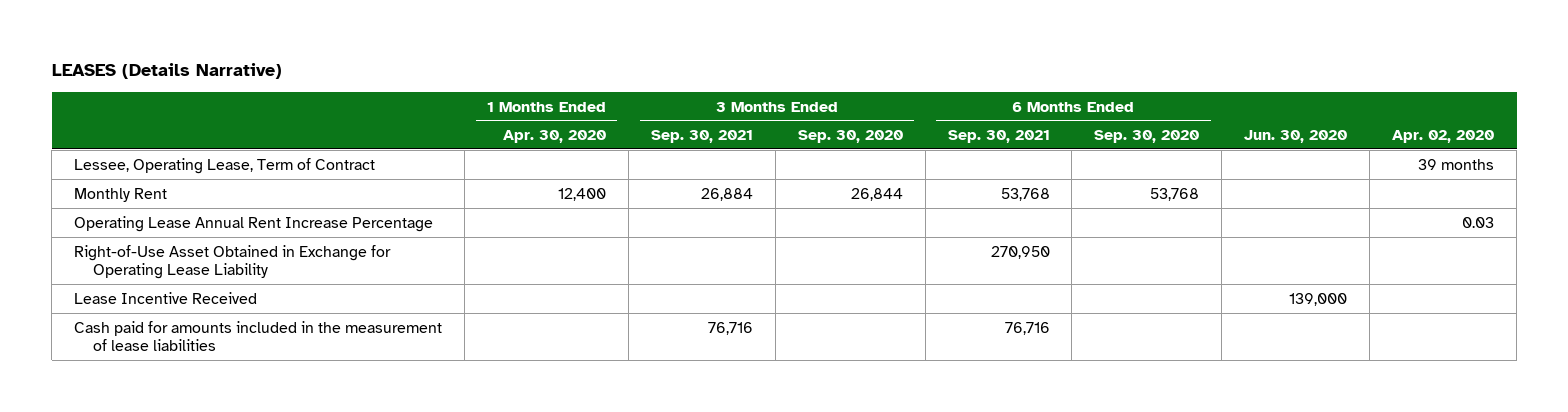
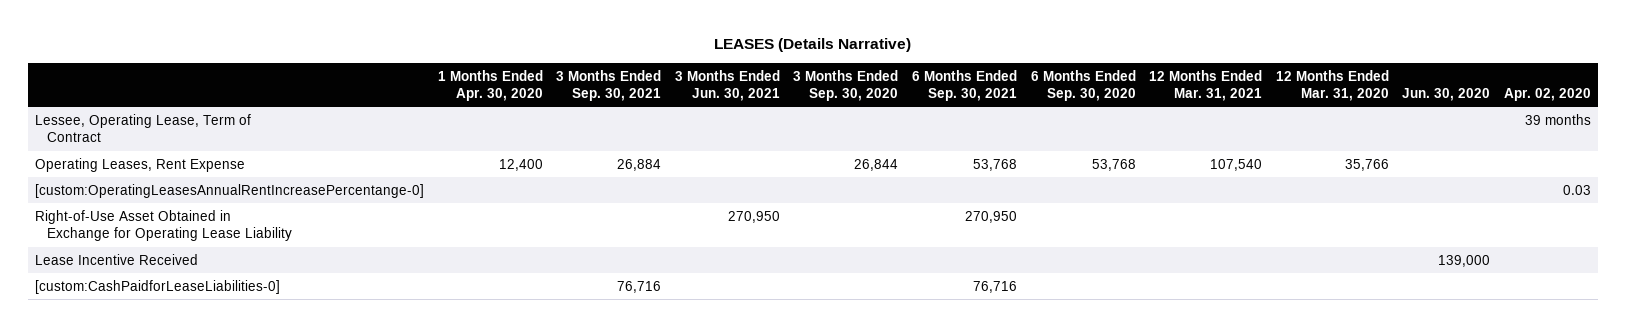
- | 1 Months Ended Apr. 30, 2020 | 3 Months Ended Sep. 30, 2021 | 3 Months Ended Sep. 30, 2020 | 6 Months Ended Sep. 30, 2021 | 6 Months Ended Sep. 30, 2020 | Jun. 30, 2020 | Apr. 02, 2020
+ | 1 Months Ended Apr. 30, 2020 | 3 Months Ended Sep. 30, 2021 | 3 Months Ended Jun. 30, 2021 | 3 Months Ended Sep. 30, 2020 | 6 Months Ended Sep. 30, 2021 | 6 Months Ended Sep. 30, 2020 | 12 Months Ended Mar. 31, 2021 | 12 Months Ended Mar. 31, 2020 | Jun. 30, 2020 | Apr. 02, 2020
- Monthly Rent | 12,400 | 26,884 | 26,844 | 53,768 | 53,768 | |
- Operating Lease Annual Rent Increase Percentage | | | | | | | 0.03
+ Operating Leases, Rent Expense | 12,400 | 26,884 | | 26,844 | 53,768 | 53,768 | 107,540 | 35,766 | |
+ [custom:OperatingLeasesAnnualRentIncreasePercentange-0] | | | | | | | | | | 0.03
- Cash paid for amounts included in the measurement of lease liabilities | | 76,716 | | 76,716 | | |
+ [custom:CashPaidforLeaseLiabilities-0] | | 76,716 | | | 76,716 | | | | |

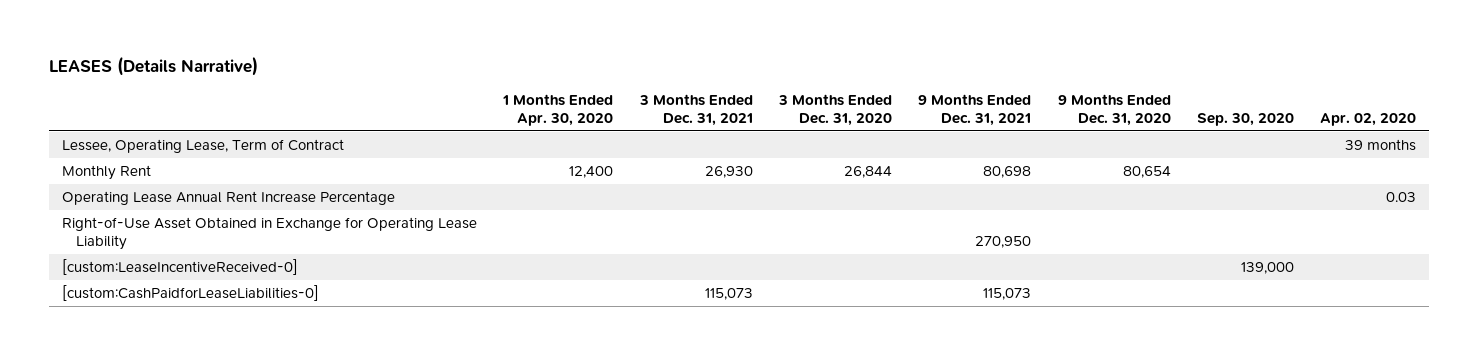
- | 1 Months Ended Apr. 30, 2020 | 3 Months Ended Sep. 30, 2021 | 3 Months Ended Jun. 30, 2021 | 3 Months Ended Sep. 30, 2020 | 6 Months Ended Sep. 30, 2021 | 6 Months Ended Sep. 30, 2020 | 12 Months Ended Mar. 31, 2021 | 12 Months Ended Mar. 31, 2020 | Jun. 30, 2020 | Apr. 02, 2020
+ | 1 Months Ended Apr. 30, 2020 | 3 Months Ended Dec. 31, 2021 | 3 Months Ended Dec. 31, 2020 | 9 Months Ended Dec. 31, 2021 | 9 Months Ended Dec. 31, 2020 | Sep. 30, 2020 | Apr. 02, 2020
- Operating Leases, Rent Expense | 12,400 | 26,884 | | 26,844 | 53,768 | 53,768 | 107,540 | 35,766 | |
- [custom:OperatingLeasesAnnualRentIncreasePercentange-0] | | | | | | | | | | 0.03
+ Monthly Rent | 12,400 | 26,930 | 26,844 | 80,698 | 80,654 | |
+ Operating Lease Annual Rent Increase Percentage | | | | | | | 0.03
- Lease Incentive Received | | | | | | | | | 139,000 |
+ [custom:LeaseIncentiveReceived-0] | | | | | | 139,000 |

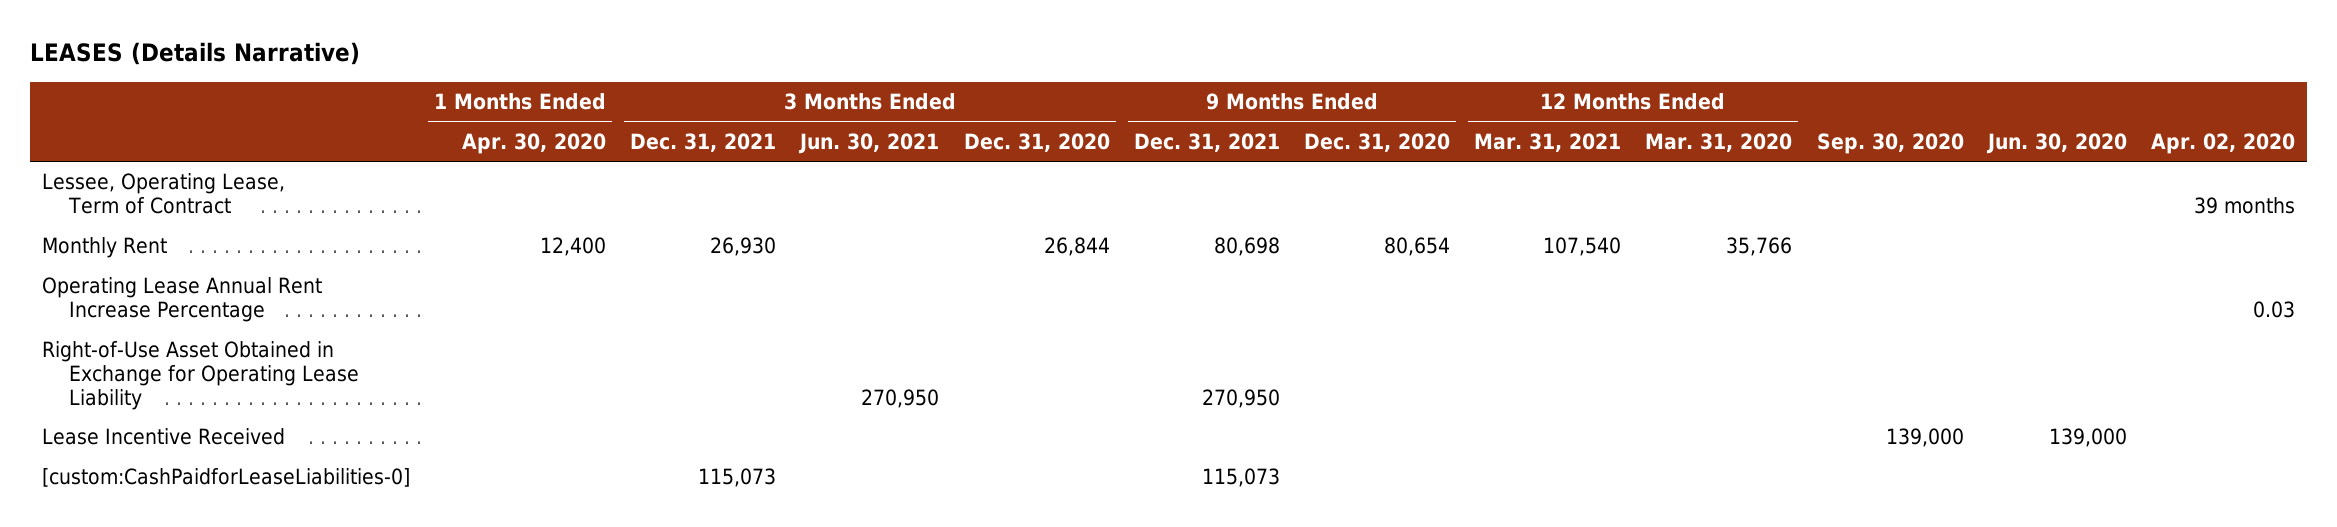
- | 1 Months Ended Apr. 30, 2020 | 3 Months Ended Dec. 31, 2021 | 3 Months Ended Dec. 31, 2020 | 9 Months Ended Dec. 31, 2021 | 9 Months Ended Dec. 31, 2020 | Sep. 30, 2020 | Apr. 02, 2020
+ | 1 Months Ended Apr. 30, 2020 | 3 Months Ended Dec. 31, 2021 | 3 Months Ended Jun. 30, 2021 | 3 Months Ended Dec. 31, 2020 | 9 Months Ended Dec. 31, 2021 | 9 Months Ended Dec. 31, 2020 | 12 Months Ended Mar. 31, 2021 | 12 Months Ended Mar. 31, 2020 | Sep. 30, 2020 | Jun. 30, 2020 | Apr. 02, 2020
- [custom:LeaseIncentiveReceived-0] | | | | | | 139,000 |
+ Lease Incentive Received | | | | | | | | | 139,000 | 139,000 |

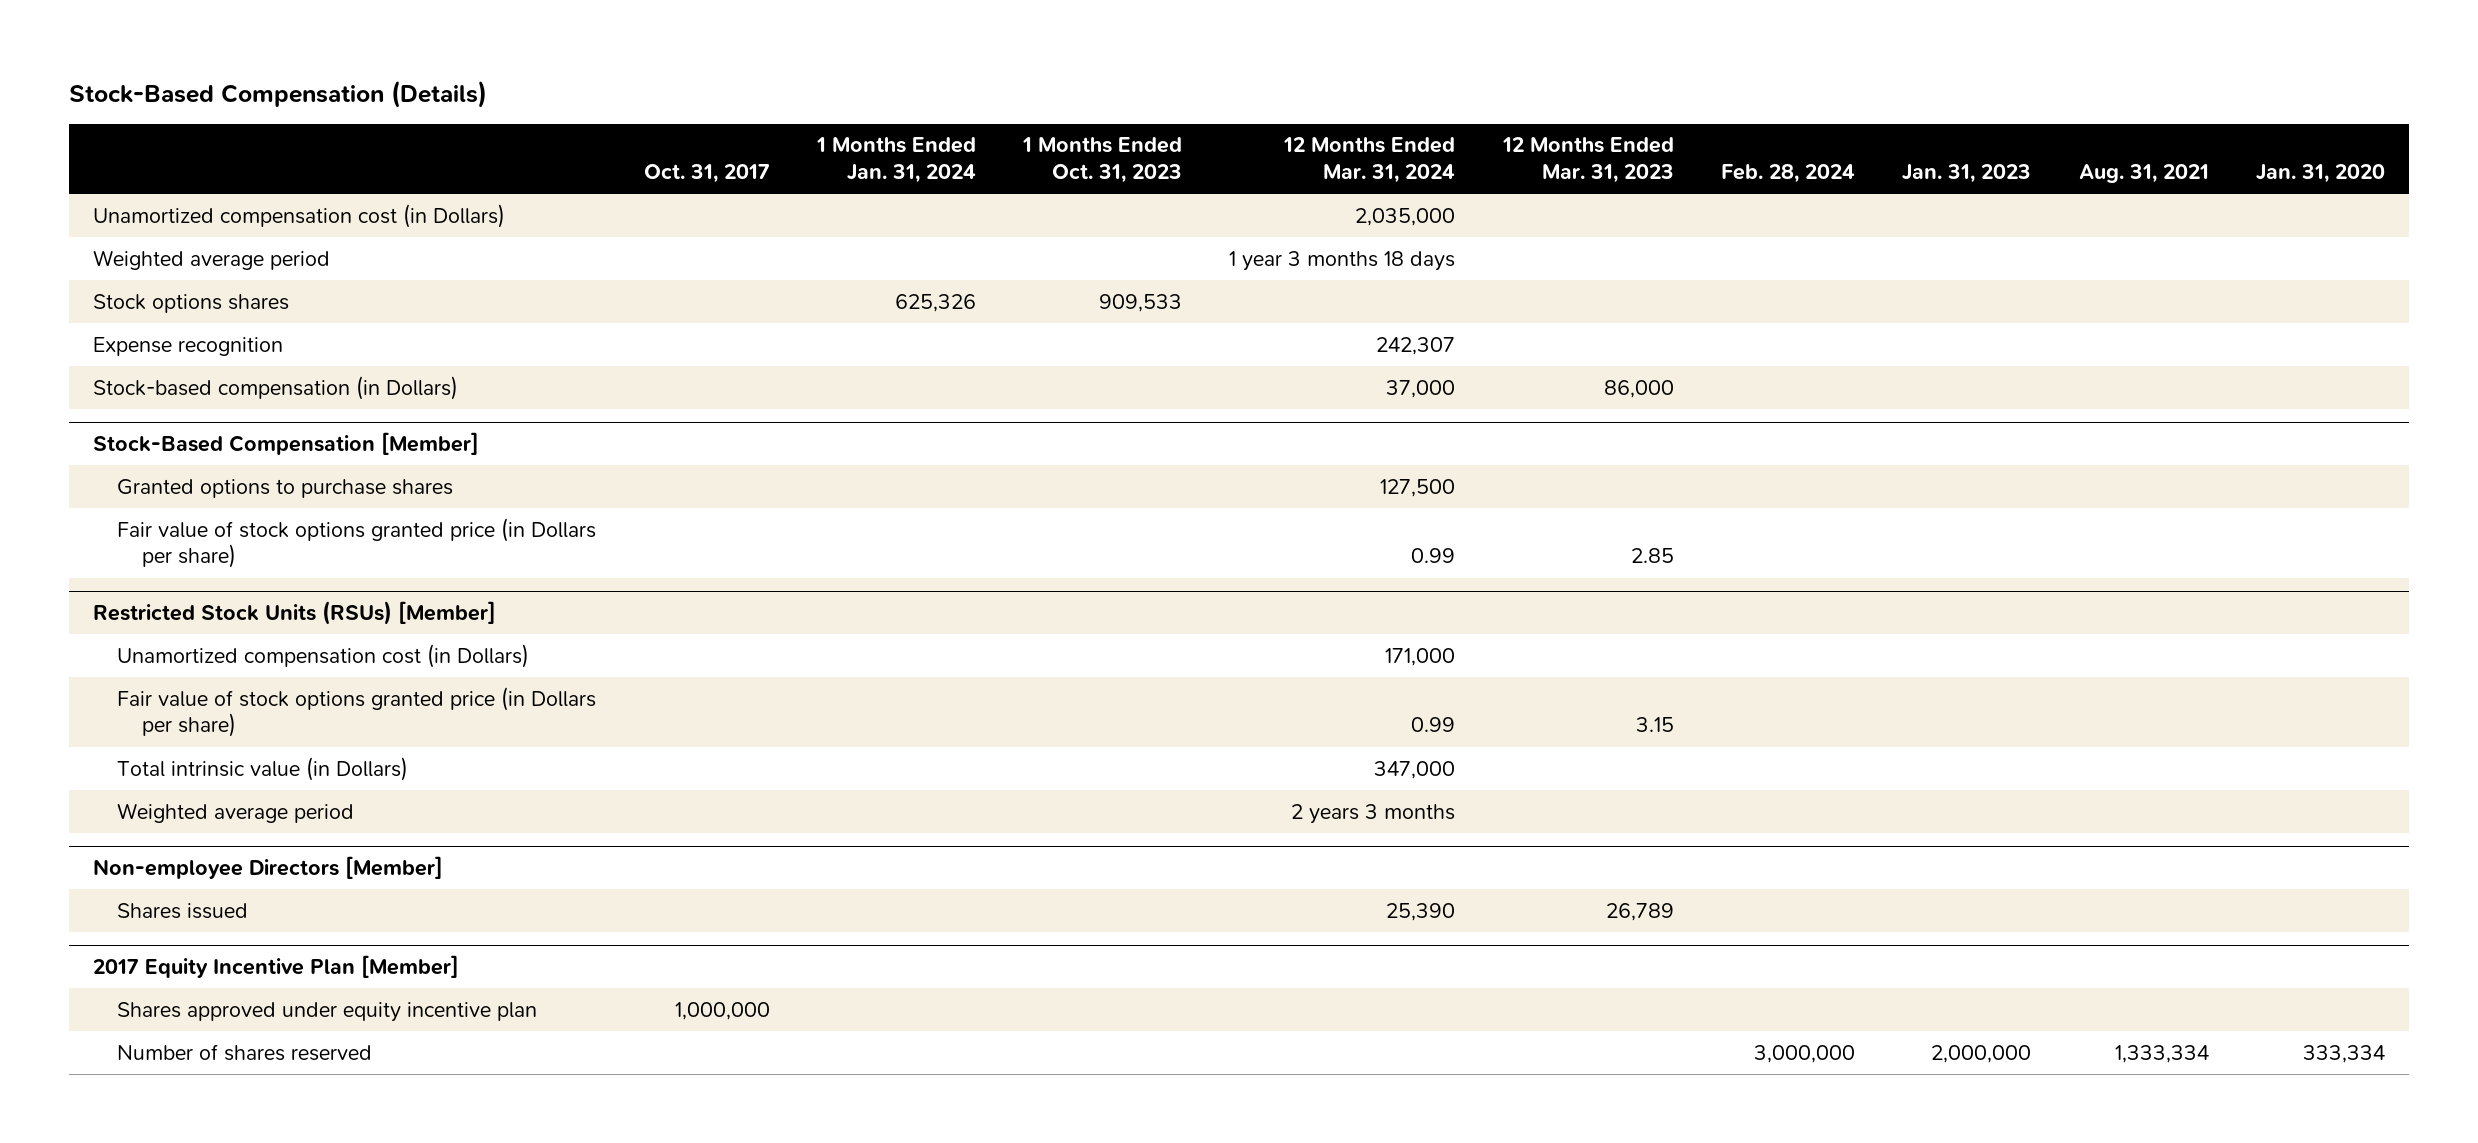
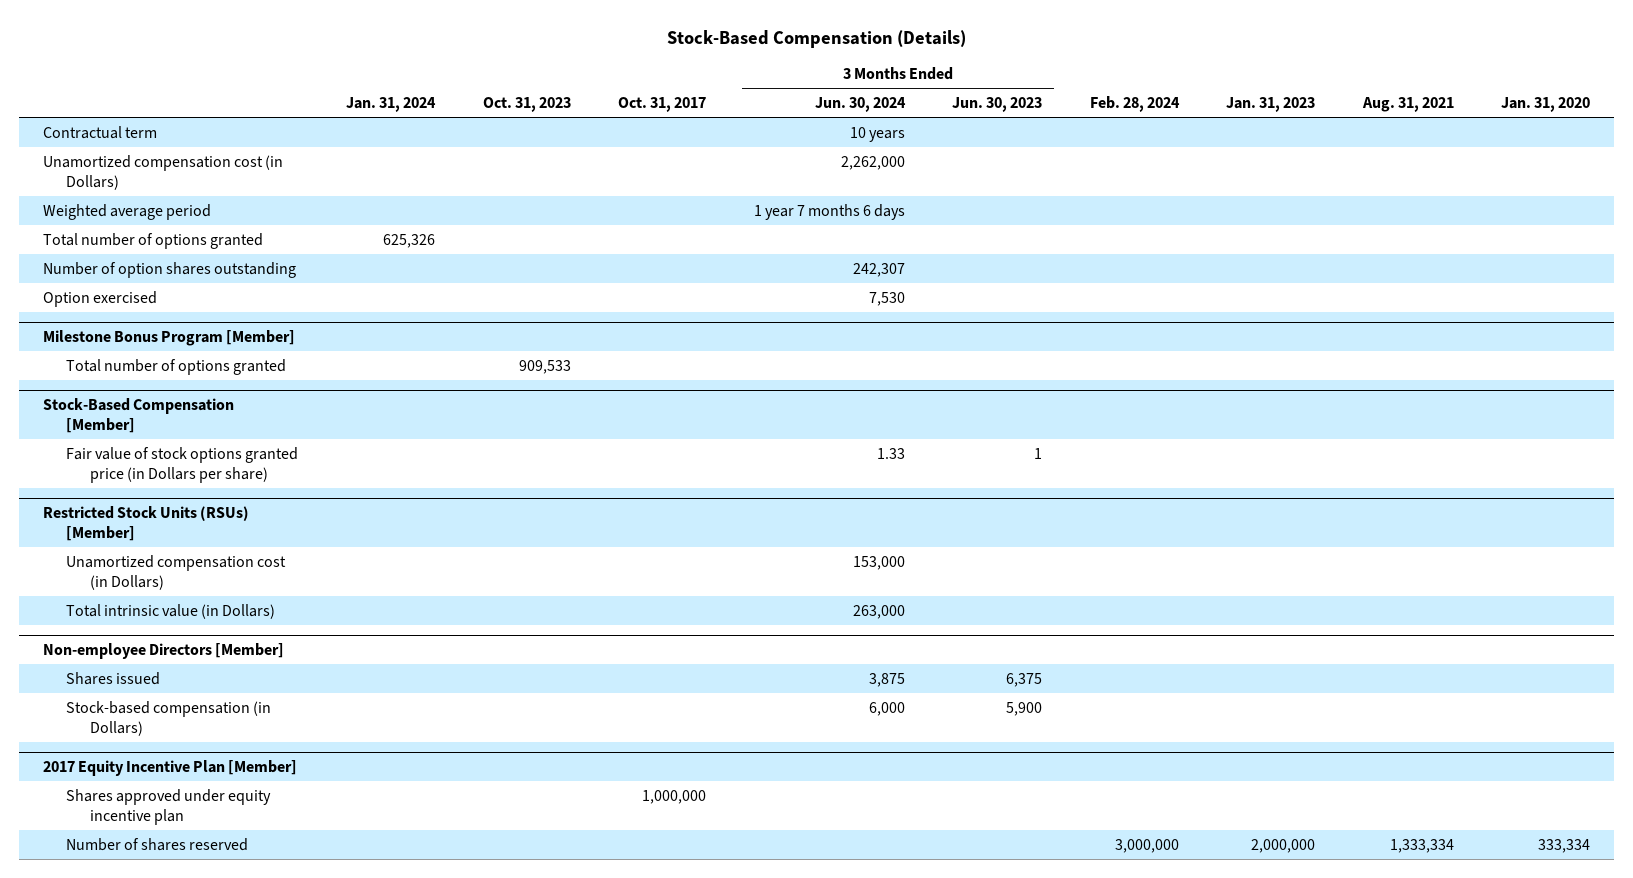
- | Oct. 31, 2017 | 1 Months Ended Jan. 31, 2024 | 1 Months Ended Oct. 31, 2023 | 12 Months Ended Mar. 31, 2024 | 12 Months Ended Mar. 31, 2023 | Feb. 28, 2024 | Jan. 31, 2023 | Aug. 31, 2021 | Jan. 31, 2020
+ | Jan. 31, 2024 | Oct. 31, 2023 | Oct. 31, 2017 | 3 Months Ended Jun. 30, 2024 | 3 Months Ended Jun. 30, 2023 | Feb. 28, 2024 | Jan. 31, 2023 | Aug. 31, 2021 | Jan. 31, 2020
+ Contractual term | | | | 10 years | | | | |
- Stock options shares | | 625,326 | 909,533 | | | | | |
- Expense recognition | | | | 242,307 | | | | |
- Stock-based compensation (in Dollars) | | | | 37,000 | 86,000 | | | |
+ Total number of options granted | 625,326 | | | | | | | |
+ Number of option shares outstanding | | | | 242,307 | | | | |
+ Option exercised | | | | 7,530 | | | | |
+ Milestone Bonus Program [Member]
+ Total number of options granted | | 909,533 | | | | | | |
@ Stock-Based Compensation [Member]
- Granted options to purchase shares | | | | 127,500 | | | | |
@ Restricted Stock Units (RSUs) [Member]
- Fair value of stock options granted price (in Dollars per share) | | | | 0.99 | 3.15 | | | |
- Weighted average period | | | | 2 years 3 months | | | | |
@ Non-employee Directors [Member]
+ Stock-based compensation (in Dollars) | | | | 6,000 | 5,900 | | | |

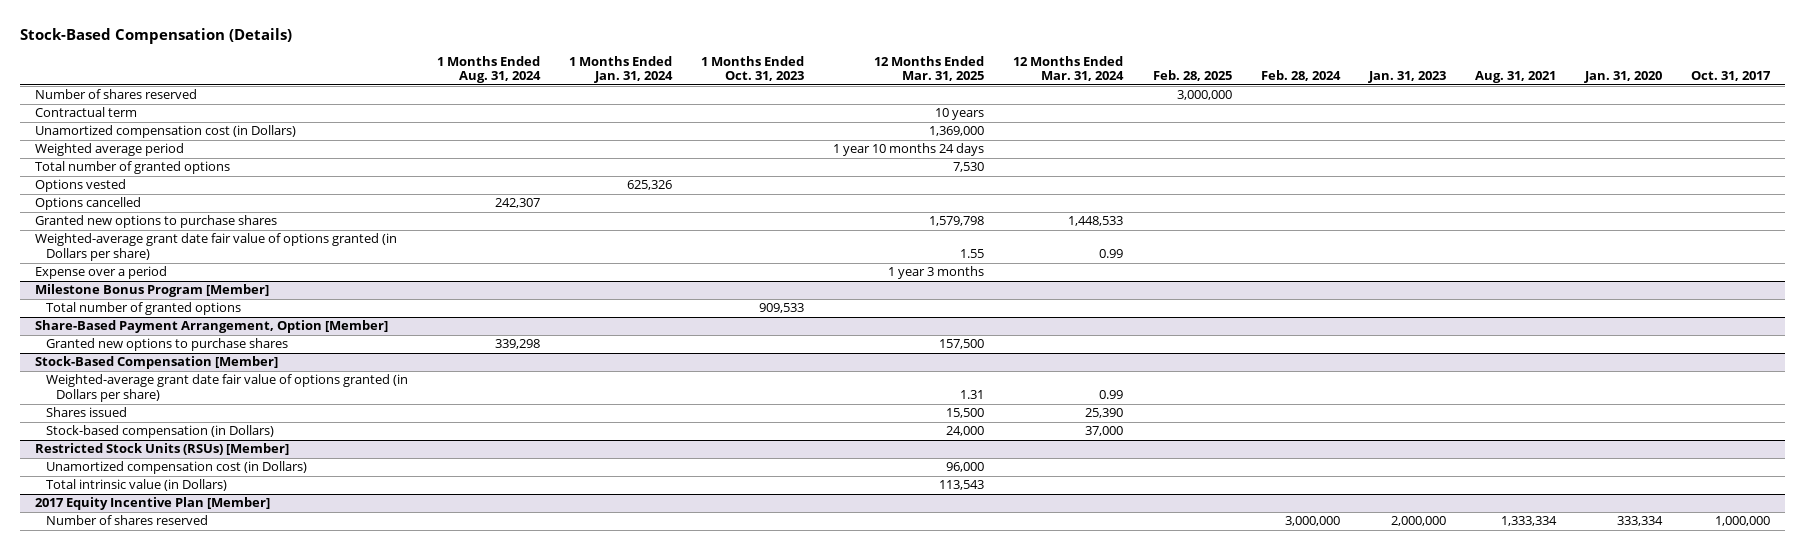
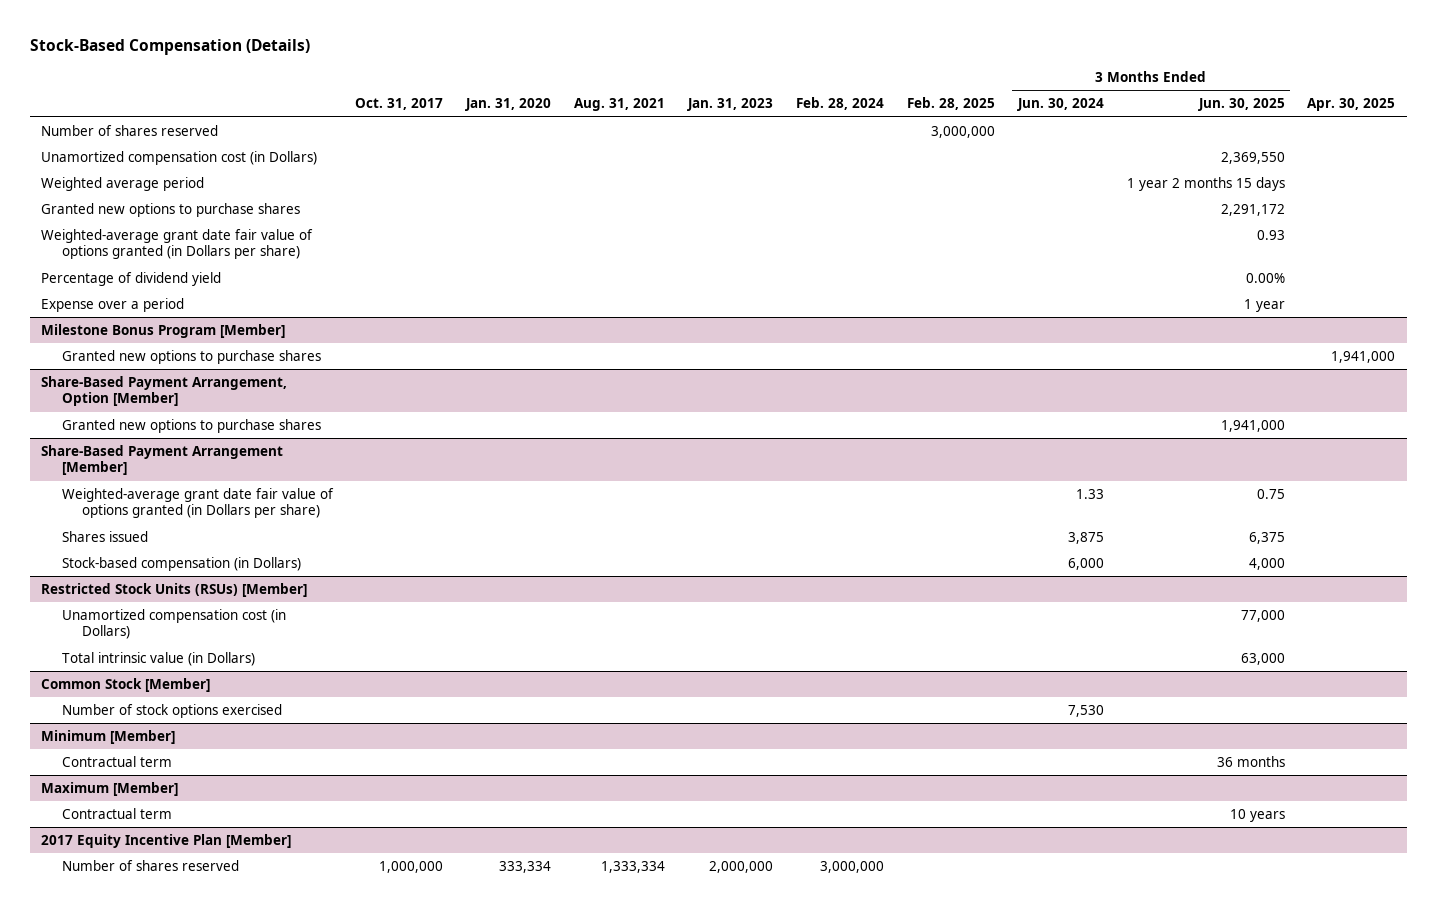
- | 1 Months Ended Aug. 31, 2024 | 1 Months Ended Jan. 31, 2024 | 1 Months Ended Oct. 31, 2023 | 12 Months Ended Mar. 31, 2025 | 12 Months Ended Mar. 31, 2024 | Feb. 28, 2025 | Feb. 28, 2024 | Jan. 31, 2023 | Aug. 31, 2021 | Jan. 31, 2020 | Oct. 31, 2017
+ | Oct. 31, 2017 | Jan. 31, 2020 | Aug. 31, 2021 | Jan. 31, 2023 | Feb. 28, 2024 | Feb. 28, 2025 | 3 Months Ended Jun. 30, 2024 | 3 Months Ended Jun. 30, 2025 | Apr. 30, 2025
- Contractual term | | | | 10 years | | | | | | |
- Total number of granted options | | | | 7,530 | | | | | | |
- Options vested | | 625,326 | | | | | | | | |
- Options cancelled | 242,307 | | | | | | | | | |
+ Percentage of dividend yield | | | | | | | | 0.00% |
@ Milestone Bonus Program [Member]
- Total number of granted options | | | 909,533 | | | | | | | |
+ Granted new options to purchase shares | | | | | | | | | 1,941,000
- Stock-Based Compensation [Member]
+ Share-Based Payment Arrangement [Member]
+ Common Stock [Member]
+ Number of stock options exercised | | | | | | | 7,530 | |
+ Minimum [Member]
+ Contractual term | | | | | | | | 36 months |
+ Maximum [Member]
+ Contractual term | | | | | | | | 10 years |

